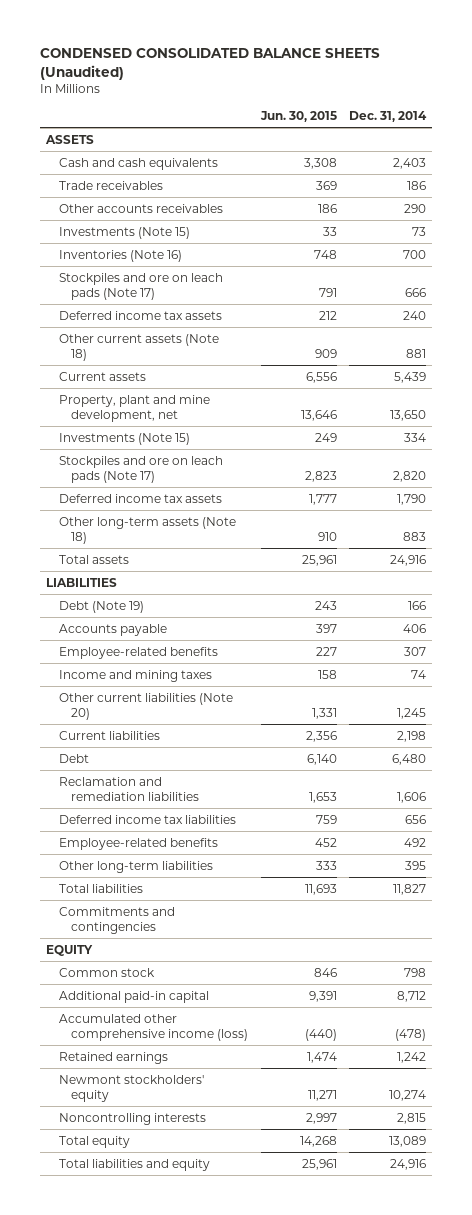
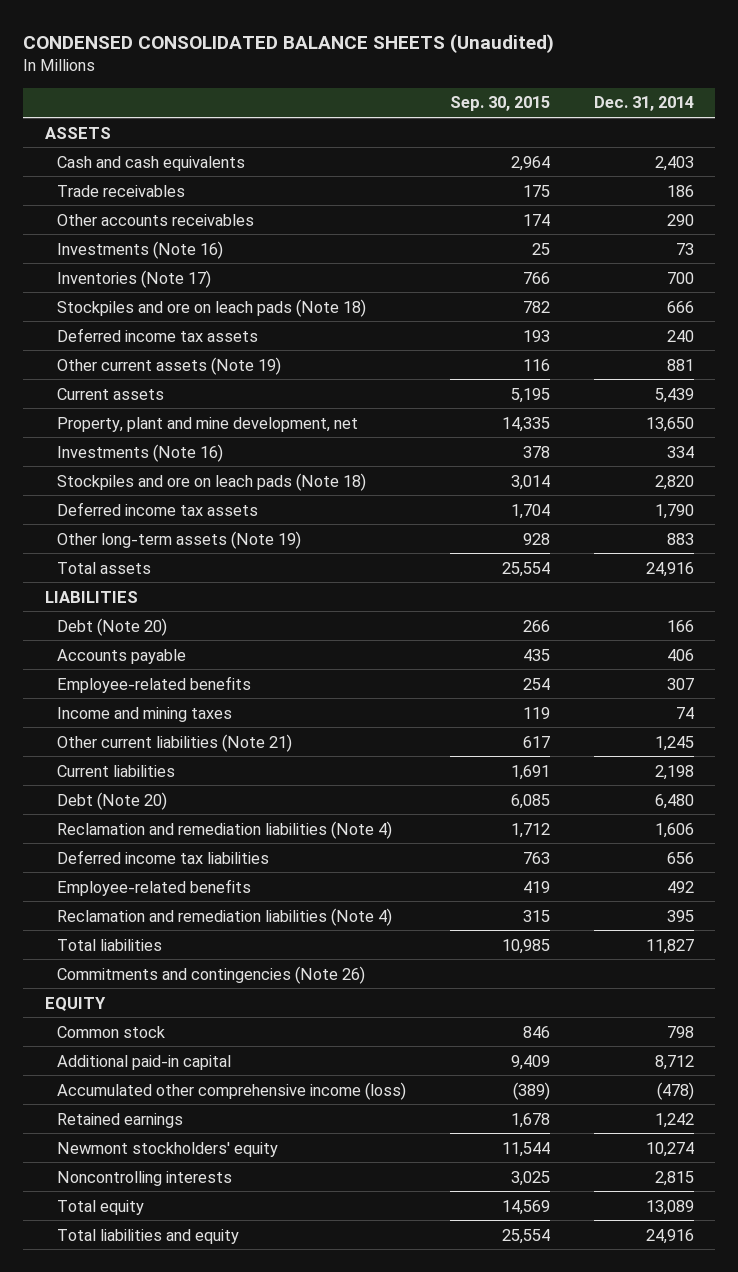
- | Jun. 30, 2015 | Dec. 31, 2014
+ | Sep. 30, 2015 | Dec. 31, 2014
- Investments (Note 15) | 33 | 73
- Inventories (Note 16) | 748 | 700
- Stockpiles and ore on leach pads (Note 17) | 791 | 666
+ Investments (Note 16) | 25 | 73
+ Inventories (Note 17) | 766 | 700
+ Stockpiles and ore on leach pads (Note 18) | 782 | 666
- Other current assets (Note 18) | 909 | 881
+ Other current assets (Note 19) | 116 | 881
- Investments (Note 15) | 249 | 334
- Stockpiles and ore on leach pads (Note 17) | 2,823 | 2,820
+ Investments (Note 16) | 378 | 334
+ Stockpiles and ore on leach pads (Note 18) | 3,014 | 2,820
- Other long-term assets (Note 18) | 910 | 883
+ Other long-term assets (Note 19) | 928 | 883
- Debt (Note 19) | 243 | 166
+ Debt (Note 20) | 266 | 166
- Other current liabilities (Note 20) | 1,331 | 1,245
+ Other current liabilities (Note 21) | 617 | 1,245
- Debt | 6,140 | 6,480
- Reclamation and remediation liabilities | 1,653 | 1,606
+ Debt (Note 20) | 6,085 | 6,480
+ Reclamation and remediation liabilities (Note 4) | 1,712 | 1,606
- Other long-term liabilities | 333 | 395
+ Reclamation and remediation liabilities (Note 4) | 315 | 395
- Commitments and contingencies
+ Commitments and contingencies (Note 26)

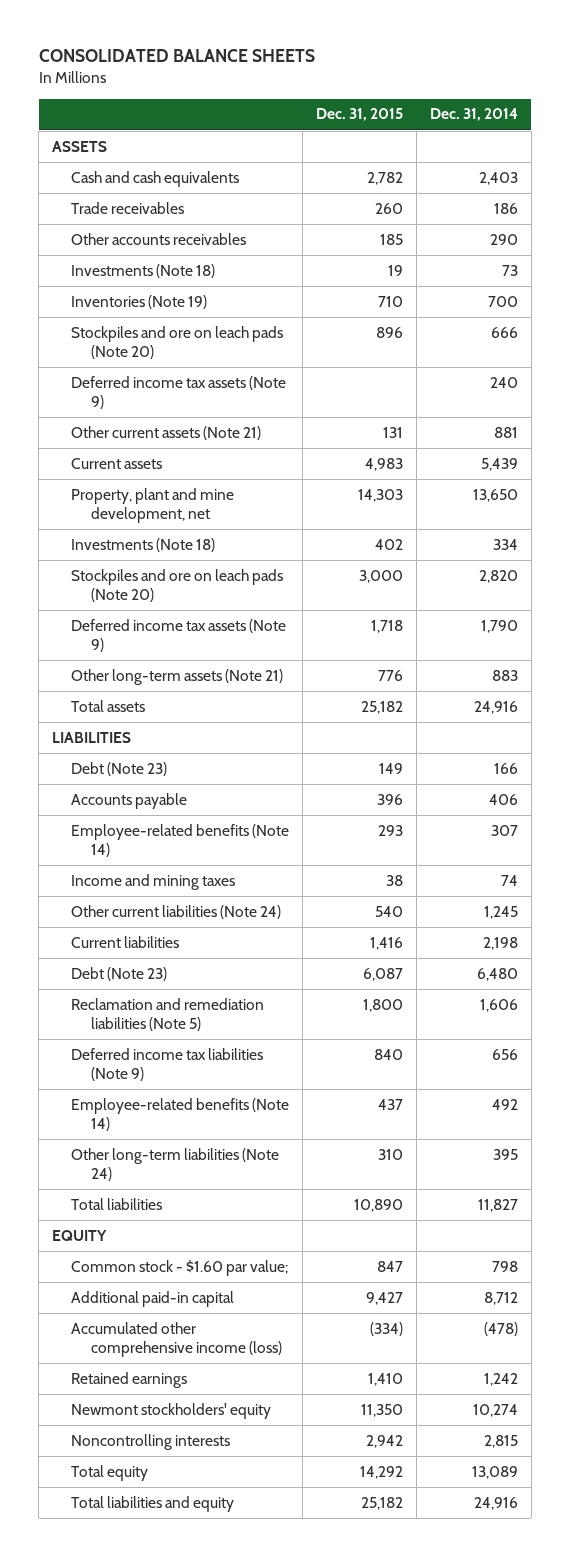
- CONDENSED CONSOLIDATED BALANCE SHEETS (Unaudited)
+ CONSOLIDATED BALANCE SHEETS
- | Sep. 30, 2015 | Dec. 31, 2014
+ | Dec. 31, 2015 | Dec. 31, 2014
- Investments (Note 16) | 25 | 73
- Inventories (Note 17) | 766 | 700
- Stockpiles and ore on leach pads (Note 18) | 782 | 666
- Deferred income tax assets | 193 | 240
- Other current assets (Note 19) | 116 | 881
+ Investments (Note 18) | 19 | 73
+ Inventories (Note 19) | 710 | 700
+ Stockpiles and ore on leach pads (Note 20) | 896 | 666
+ Deferred income tax assets (Note 9) | | 240
+ Other current assets (Note 21) | 131 | 881
- Investments (Note 16) | 378 | 334
- Stockpiles and ore on leach pads (Note 18) | 3,014 | 2,820
- Deferred income tax assets | 1,704 | 1,790
- Other long-term assets (Note 19) | 928 | 883
+ Investments (Note 18) | 402 | 334
+ Stockpiles and ore on leach pads (Note 20) | 3,000 | 2,820
+ Deferred income tax assets (Note 9) | 1,718 | 1,790
+ Other long-term assets (Note 21) | 776 | 883
- Debt (Note 20) | 266 | 166
+ Debt (Note 23) | 149 | 166
- Employee-related benefits | 254 | 307
+ Employee-related benefits (Note 14) | 293 | 307
- Other current liabilities (Note 21) | 617 | 1,245
+ Other current liabilities (Note 24) | 540 | 1,245
- Debt (Note 20) | 6,085 | 6,480
- Reclamation and remediation liabilities (Note 4) | 1,712 | 1,606
- Deferred income tax liabilities | 763 | 656
- Employee-related benefits | 419 | 492
- Reclamation and remediation liabilities (Note 4) | 315 | 395
+ Debt (Note 23) | 6,087 | 6,480
+ Reclamation and remediation liabilities (Note 5) | 1,800 | 1,606
+ Deferred income tax liabilities (Note 9) | 840 | 656
+ Employee-related benefits (Note 14) | 437 | 492
+ Other long-term liabilities (Note 24) | 310 | 395
- Commitments and contingencies (Note 26)
- Common stock | 846 | 798
+ Common stock - $1.60 par value; | 847 | 798

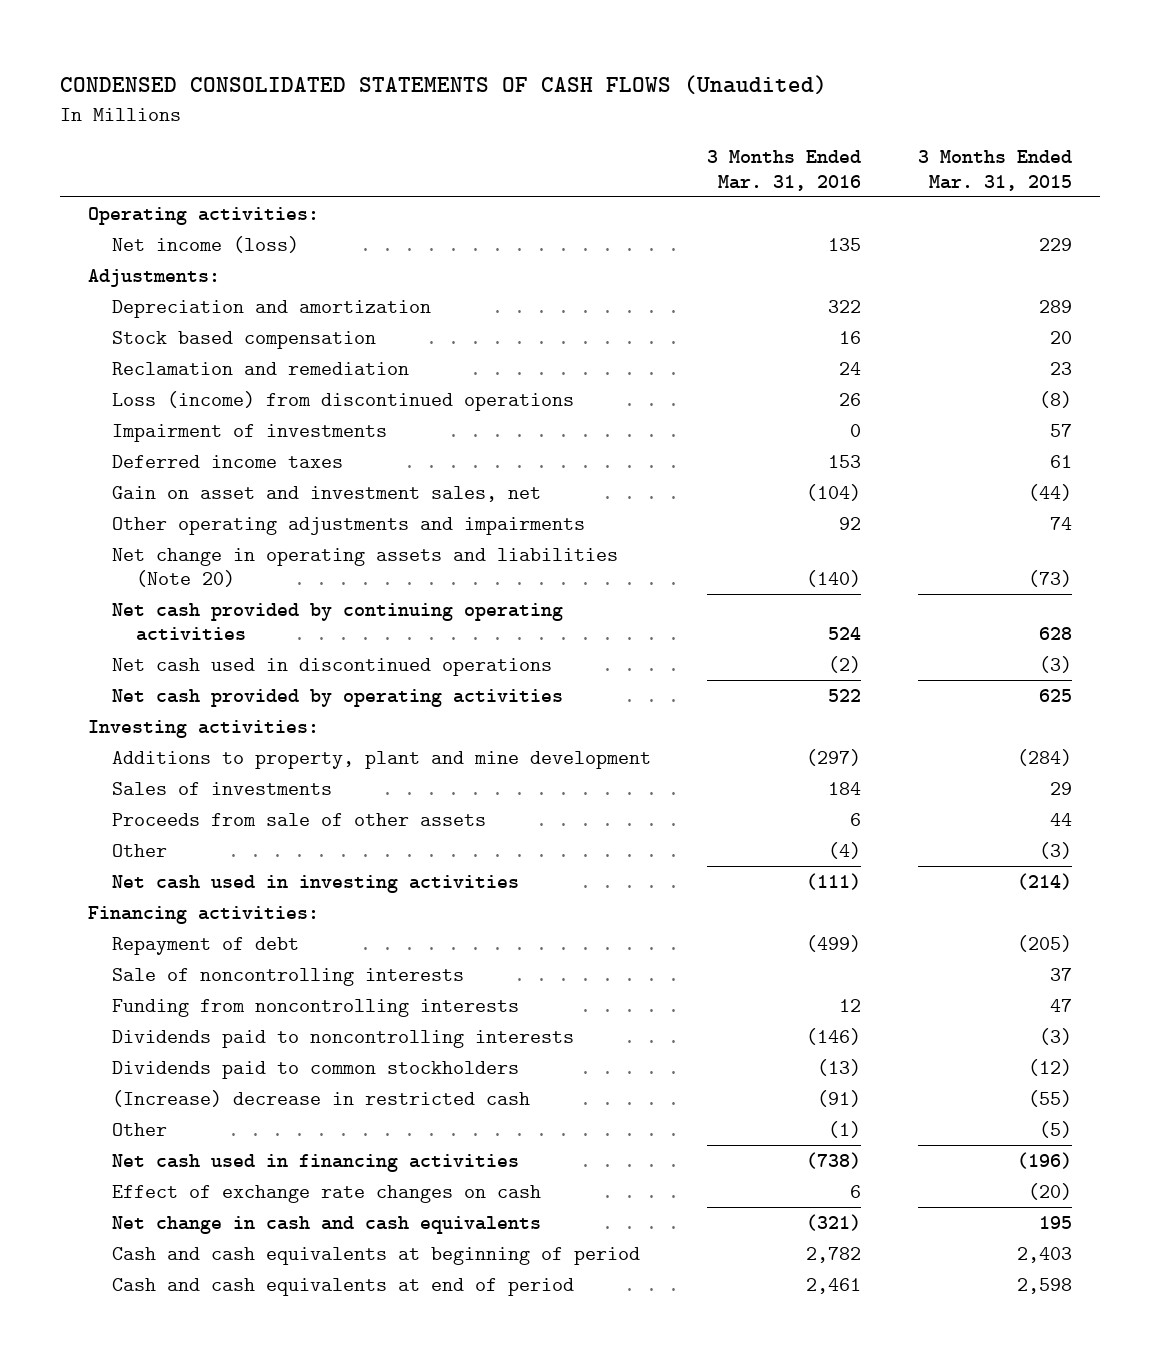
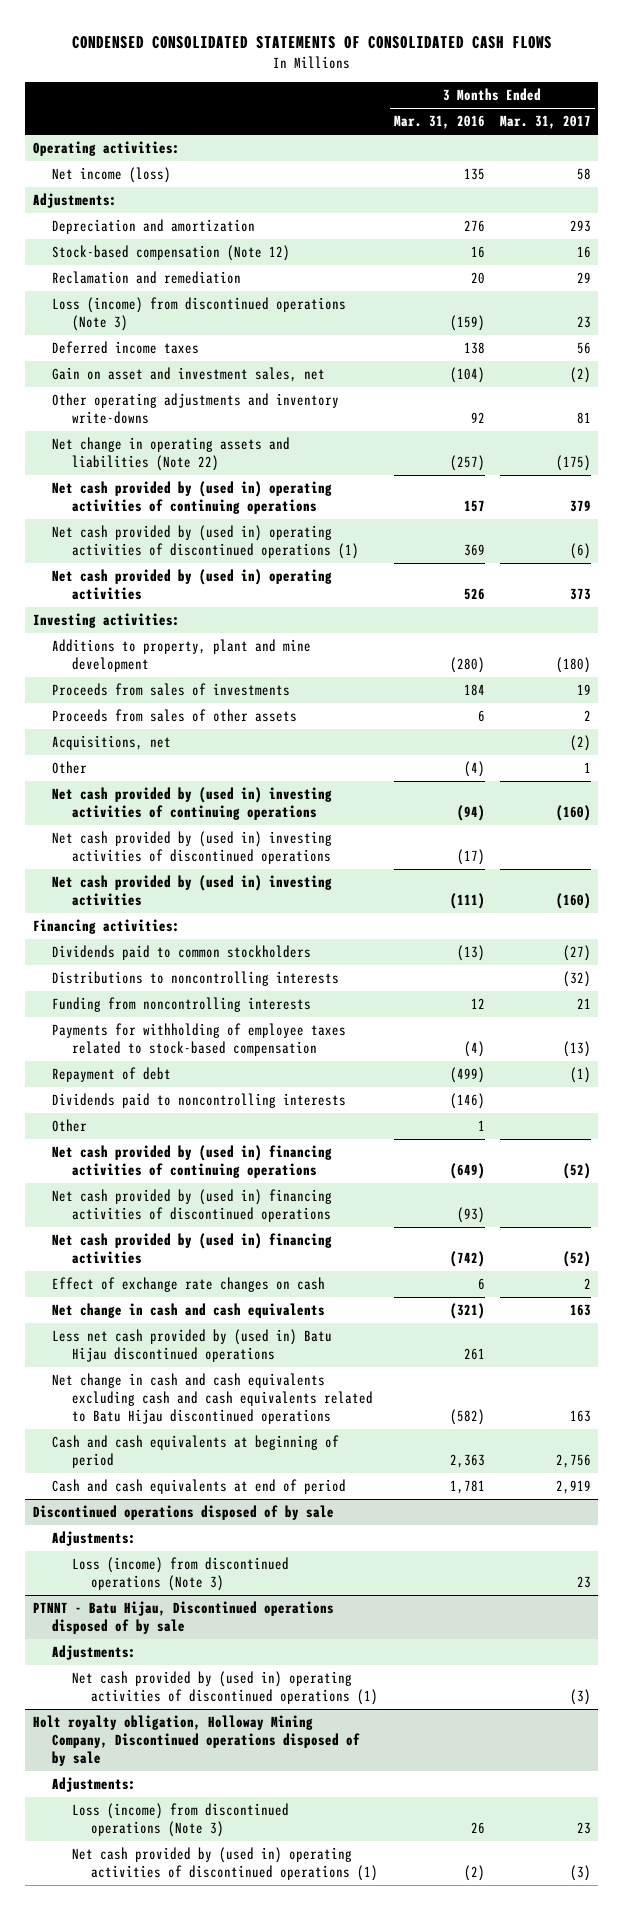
- CONDENSED CONSOLIDATED STATEMENTS OF CASH FLOWS (Unaudited)
+ CONDENSED CONSOLIDATED STATEMENTS OF CONSOLIDATED CASH FLOWS
- | 3 Months Ended Mar. 31, 2016 | 3 Months Ended Mar. 31, 2015
+ | 3 Months Ended Mar. 31, 2016 | 3 Months Ended Mar. 31, 2017
- Depreciation and amortization | 322 | 289
- Stock based compensation | 16 | 20
- Reclamation and remediation | 24 | 23
- Loss (income) from discontinued operations | 26 | (8)
- Impairment of investments | 0 | 57
- Deferred income taxes | 153 | 61
+ Depreciation and amortization | 276 | 293
+ Stock-based compensation (Note 12) | 16 | 16
+ Reclamation and remediation | 20 | 29
+ Loss (income) from discontinued operations (Note 3) | (159) | 23
+ Deferred income taxes | 138 | 56
- Other operating adjustments and impairments | 92 | 74
- Net change in operating assets and liabilities (Note 20) | (140) | (73)
- Net cash provided by continuing operating activities | 524 | 628
- Net cash used in discontinued operations | (2) | (3)
- Net cash provided by operating activities | 522 | 625
+ Other operating adjustments and inventory write-downs | 92 | 81
+ Net change in operating assets and liabilities (Note 22) | (257) | (175)
+ Net cash provided by (used in) operating activities of continuing operations | 157 | 379
+ Net cash provided by (used in) operating activities of discontinued operations (1) | 369 | (6)
+ Net cash provided by (used in) operating activities | 526 | 373
- Additions to property, plant and mine development | (297) | (284)
- Sales of investments | 184 | 29
- Proceeds from sale of other assets | 6 | 44
+ Additions to property, plant and mine development | (280) | (180)
+ Proceeds from sales of investments | 184 | 19
+ Proceeds from sales of other assets | 6 | 2
+ Acquisitions, net | | (2)
- Net cash used in investing activities | (111) | (214)
+ Net cash provided by (used in) investing activities of continuing operations | (94) | (160)
+ Net cash provided by (used in) investing activities of discontinued operations | (17) |
+ Net cash provided by (used in) investing activities | (111) | (160)
- Sale of noncontrolling interests | | 37
moved up: Dividends paid to common stockholders | (13) | (27)
+ Distributions to noncontrolling interests | | (32)
+ Payments for withholding of employee taxes related to stock-based compensation | (4) | (13)
moved down: Repayment of debt | (499) | (1)
- (Increase) decrease in restricted cash | (91) | (55)
- Other | (1) | (5)
- Net cash used in financing activities | (738) | (196)
+ Other | 1 |
+ Net cash provided by (used in) financing activities of continuing operations | (649) | (52)
+ Net cash provided by (used in) financing activities of discontinued operations | (93) |
+ Net cash provided by (used in) financing activities | (742) | (52)
- Cash and cash equivalents at beginning of period | 2,782 | 2,403
- Cash and cash equivalents at end of period | 2,461 | 2,598
+ Less net cash provided by (used in) Batu Hijau discontinued operations | 261 |
+ Net change in cash and cash equivalents excluding cash and cash equivalents related to Batu Hijau discontinued operations | (582) | 163
+ Cash and cash equivalents at beginning of period | 2,363 | 2,756
+ Cash and cash equivalents at end of period | 1,781 | 2,919
+ Discontinued operations disposed of by sale
+ Adjustments:
+ Loss (income) from discontinued operations (Note 3) | | 23
+ PTNNT - Batu Hijau, Discontinued operations disposed of by sale
+ Adjustments:
+ Net cash provided by (used in) operating activities of discontinued operations (1) | | (3)
+ Holt royalty obligation, Holloway Mining Company, Discontinued operations disposed of by sale
+ Adjustments:
+ Loss (income) from discontinued operations (Note 3) | 26 | 23
+ Net cash provided by (used in) operating activities of discontinued operations (1) | (2) | (3)

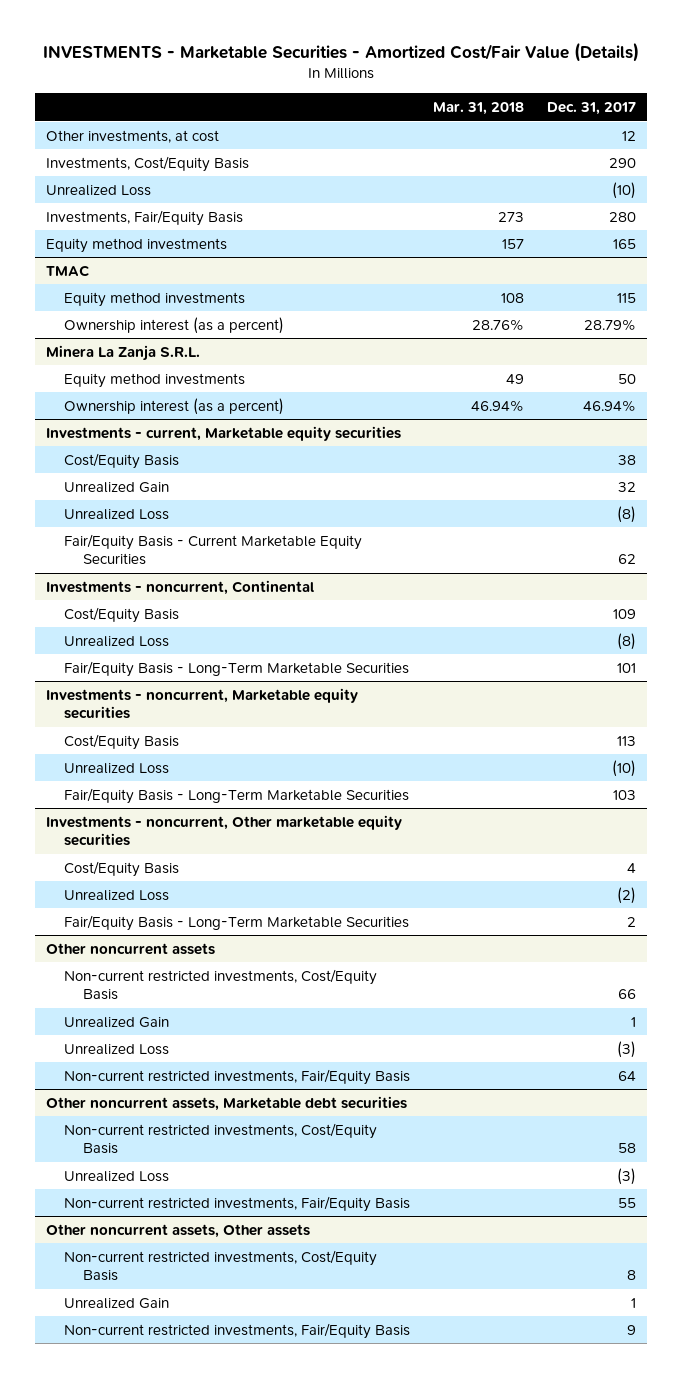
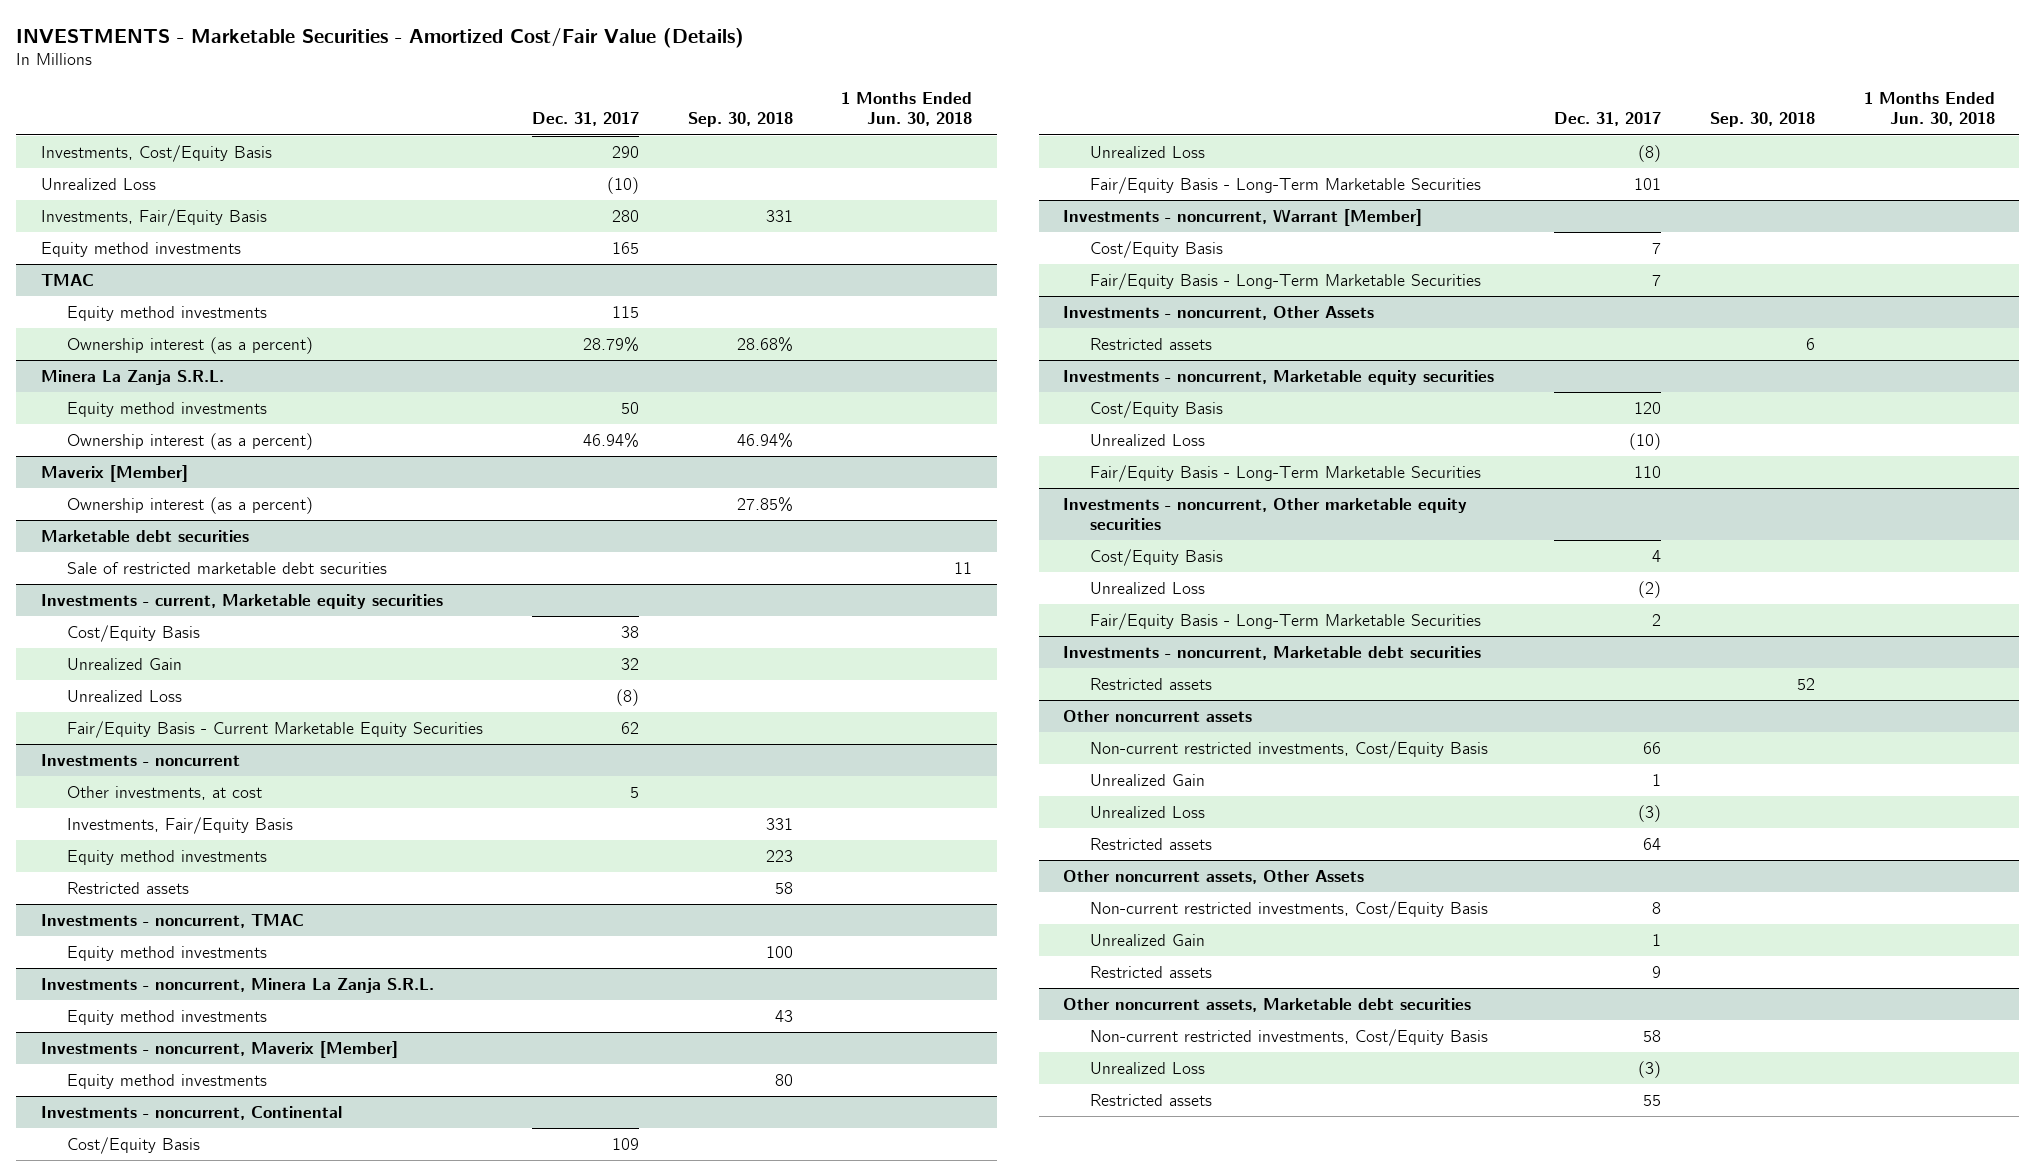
- | Mar. 31, 2018 | Dec. 31, 2017
+ | Dec. 31, 2017 | Sep. 30, 2018 | 1 Months Ended Jun. 30, 2018
- Other investments, at cost | | 12
+ Maverix [Member]
+ Ownership interest (as a percent) | | 27.85% |
+ Marketable debt securities
+ Sale of restricted marketable debt securities | | | 11
+ Investments - noncurrent
+ Other investments, at cost | 5 | |
+ Investments, Fair/Equity Basis | | 331 |
+ Equity method investments | | 223 |
+ Restricted assets | | 58 |
+ Investments - noncurrent, TMAC
+ Equity method investments | | 100 |
+ Investments - noncurrent, Minera La Zanja S.R.L.
+ Equity method investments | | 43 |
+ Investments - noncurrent, Maverix [Member]
+ Equity method investments | | 80 |
+ Investments - noncurrent, Warrant [Member]
+ Cost/Equity Basis | 7 | |
+ Fair/Equity Basis - Long-Term Marketable Securities | 7 | |
+ Investments - noncurrent, Other Assets
+ Restricted assets | | 6 |
@ Investments - noncurrent, Marketable equity securities
- Cost/Equity Basis | | 113
+ Cost/Equity Basis | 120 | |
- Fair/Equity Basis - Long-Term Marketable Securities | | 103
+ Fair/Equity Basis - Long-Term Marketable Securities | 110 | |
+ Investments - noncurrent, Marketable debt securities
+ Restricted assets | | 52 |
@ Other noncurrent assets
- Non-current restricted investments, Fair/Equity Basis | | 64
+ Restricted assets | 64 | |
+ Other noncurrent assets, Other Assets
+ Non-current restricted investments, Cost/Equity Basis | 8 | |
+ Unrealized Gain | 1 | |
+ Restricted assets | 9 | |
@ Other noncurrent assets, Marketable debt securities
- Non-current restricted investments, Fair/Equity Basis | | 55
- Other noncurrent assets, Other assets
- Non-current restricted investments, Cost/Equity Basis | | 8
- Unrealized Gain | | 1
- Non-current restricted investments, Fair/Equity Basis | | 9
@ Other noncurrent assets, Marketable debt securities
+ Restricted assets | 55 | |

